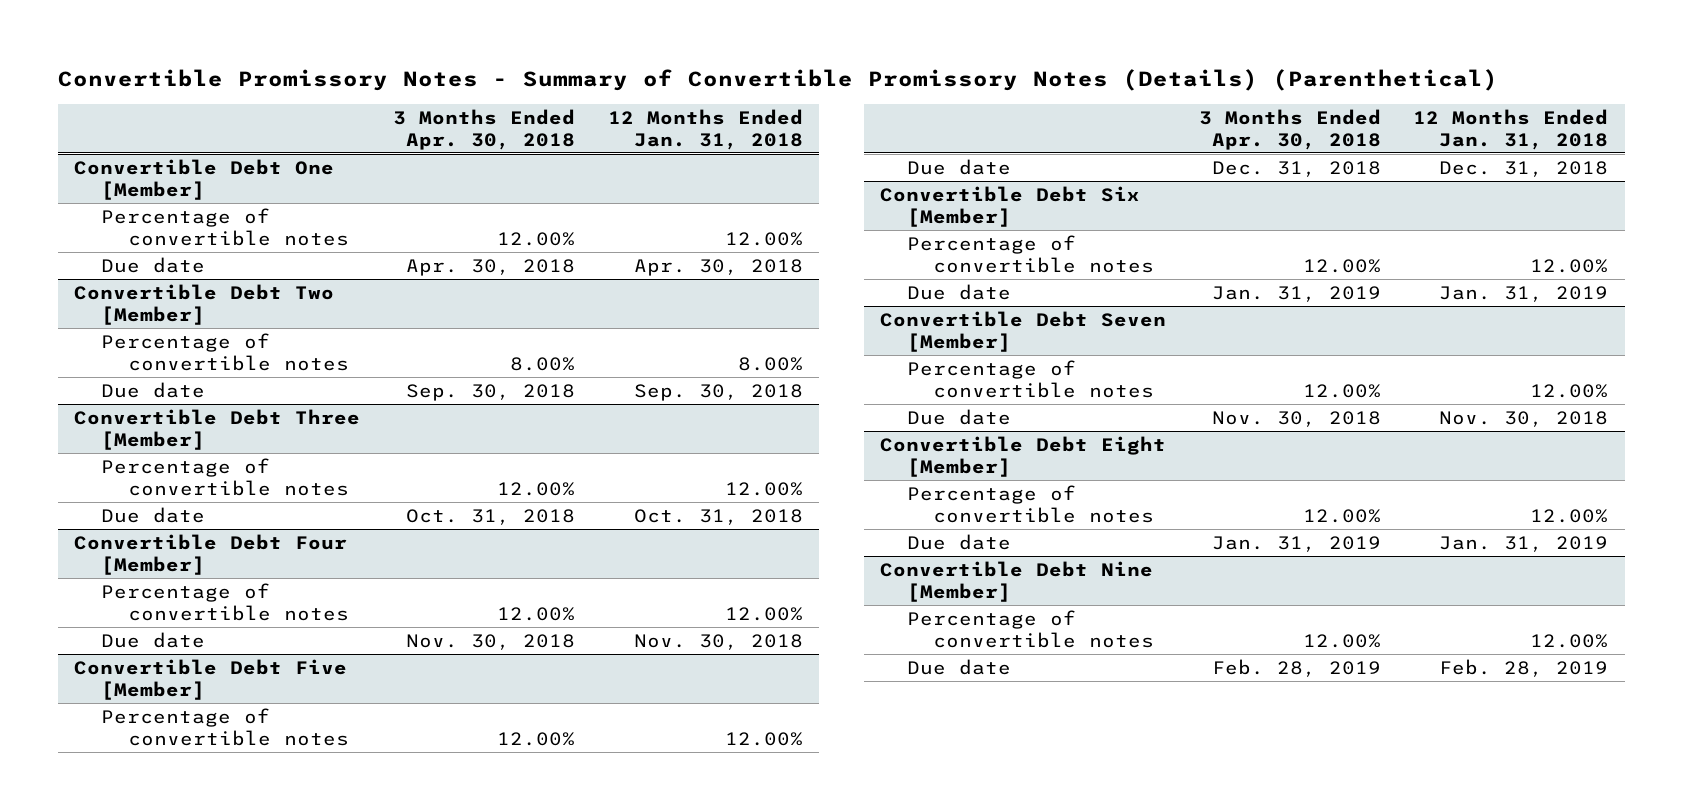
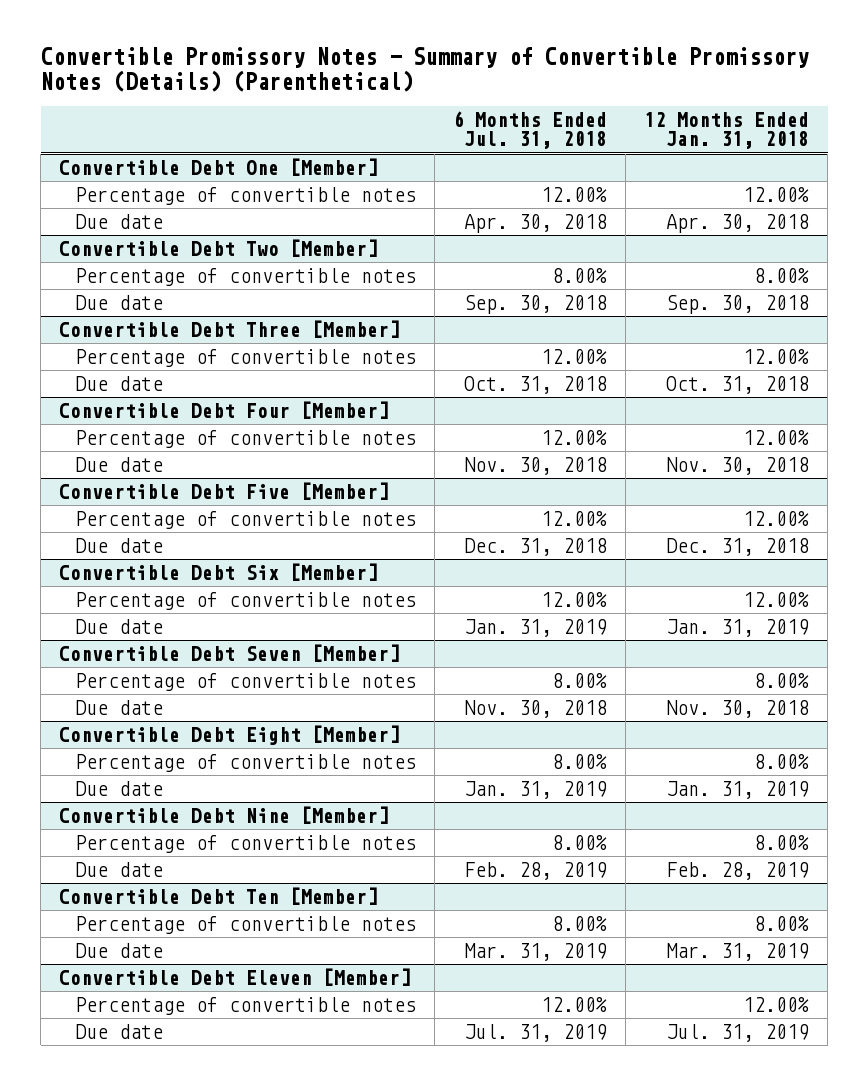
- | 3 Months Ended Apr. 30, 2018 | 12 Months Ended Jan. 31, 2018
+ | 6 Months Ended Jul. 31, 2018 | 12 Months Ended Jan. 31, 2018
@ Convertible Debt Seven [Member]
- Percentage of convertible notes | 12.00% | 12.00%
+ Percentage of convertible notes | 8.00% | 8.00%
@ Convertible Debt Eight [Member]
- Percentage of convertible notes | 12.00% | 12.00%
+ Percentage of convertible notes | 8.00% | 8.00%
@ Convertible Debt Nine [Member]
- Percentage of convertible notes | 12.00% | 12.00%
+ Percentage of convertible notes | 8.00% | 8.00%
+ Convertible Debt Ten [Member]
+ Percentage of convertible notes | 8.00% | 8.00%
+ Due date | Mar. 31, 2019 | Mar. 31, 2019
+ Convertible Debt Eleven [Member]
+ Percentage of convertible notes | 12.00% | 12.00%
+ Due date | Jul. 31, 2019 | Jul. 31, 2019

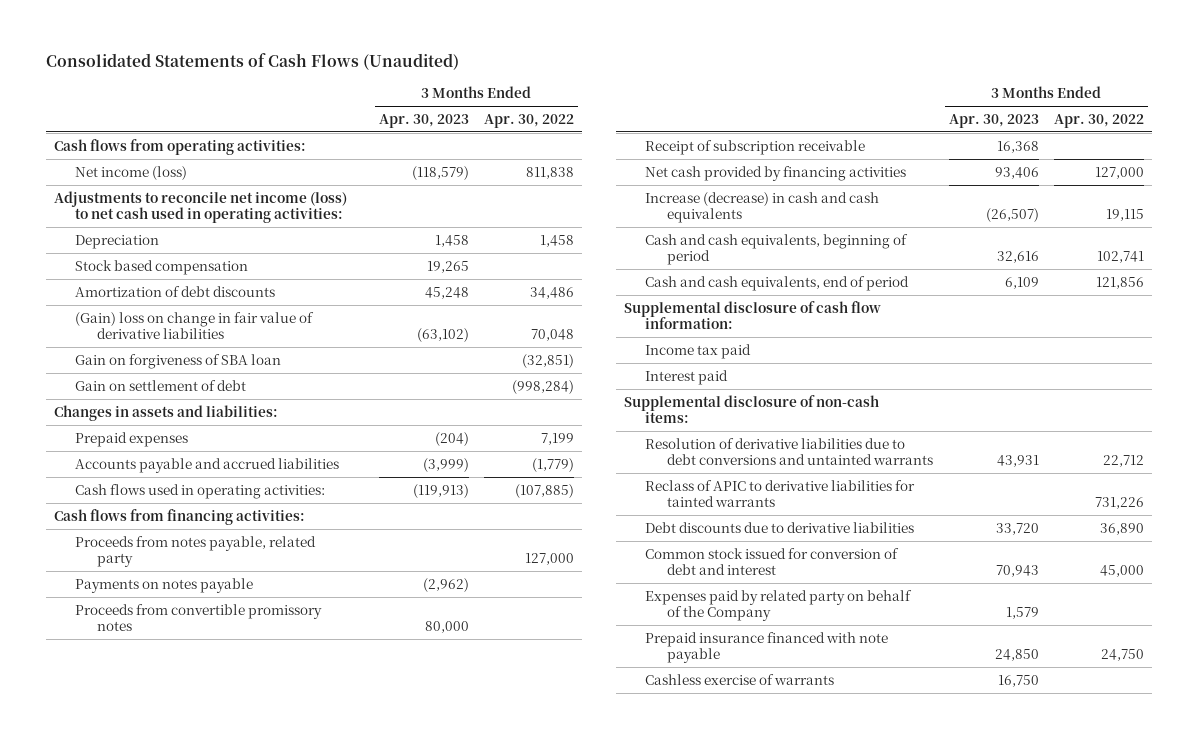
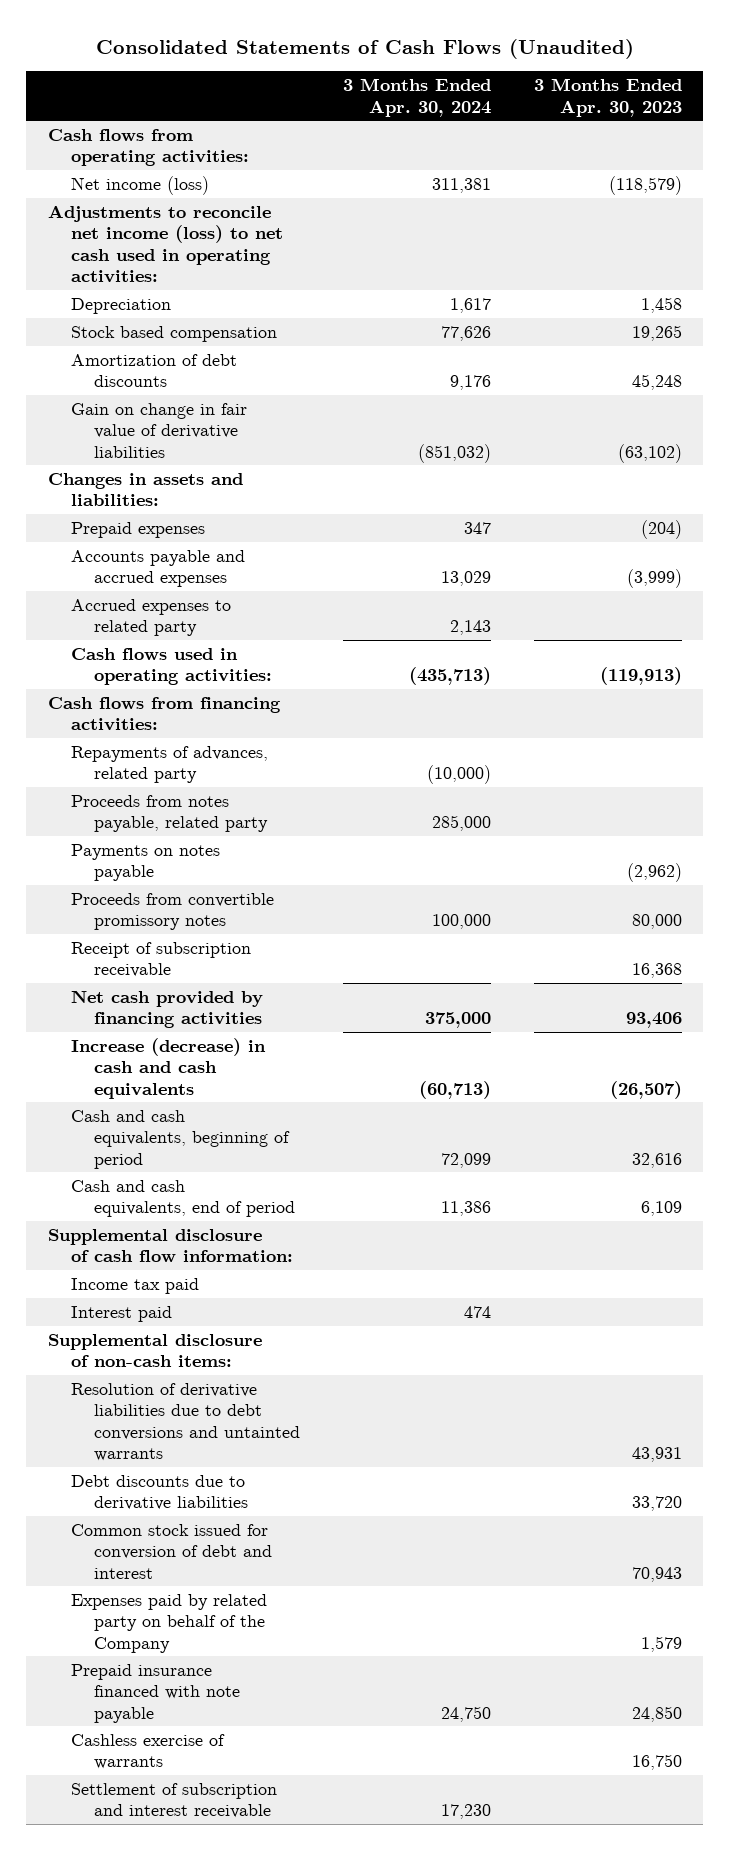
- | 3 Months Ended Apr. 30, 2023 | 3 Months Ended Apr. 30, 2022
+ | 3 Months Ended Apr. 30, 2024 | 3 Months Ended Apr. 30, 2023
- (Gain) loss on change in fair value of derivative liabilities | (63,102) | 70,048
- Gain on forgiveness of SBA loan | | (32,851)
- Gain on settlement of debt | | (998,284)
+ Gain on change in fair value of derivative liabilities | (851,032) | (63,102)
- Accounts payable and accrued liabilities | (3,999) | (1,779)
+ Accounts payable and accrued expenses | 13,029 | (3,999)
+ Accrued expenses to related party | 2,143 |
+ Repayments of advances, related party | (10,000) |
- Reclass of APIC to derivative liabilities for tainted warrants | | 731,226
+ Settlement of subscription and interest receivable | 17,230 |

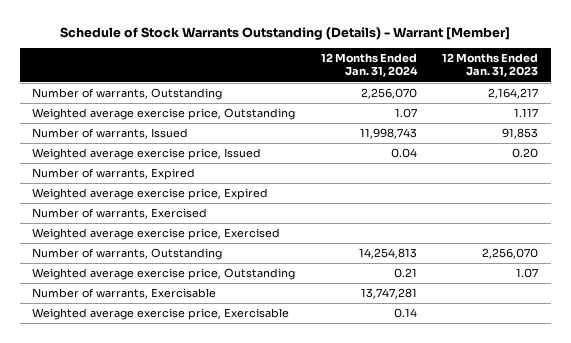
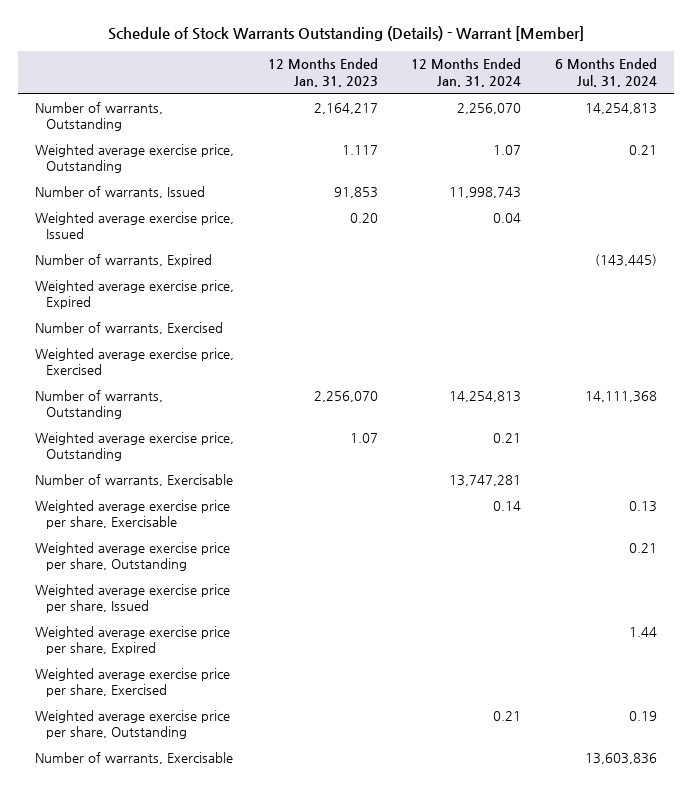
- | 12 Months Ended Jan. 31, 2024 | 12 Months Ended Jan. 31, 2023
+ | 12 Months Ended Jan. 31, 2023 | 12 Months Ended Jan. 31, 2024 | 6 Months Ended Jul. 31, 2024
- Weighted average exercise price, Exercisable | 0.14 |
+ Weighted average exercise price per share, Exercisable | | 0.14 | 0.13
+ Weighted average exercise price per share, Outstanding | | | 0.21
+ Weighted average exercise price per share, Issued
+ Weighted average exercise price per share, Expired | | | 1.44
+ Weighted average exercise price per share, Exercised
+ Weighted average exercise price per share, Outstanding | | 0.21 | 0.19
+ Number of warrants, Exercisable | | | 13,603,836

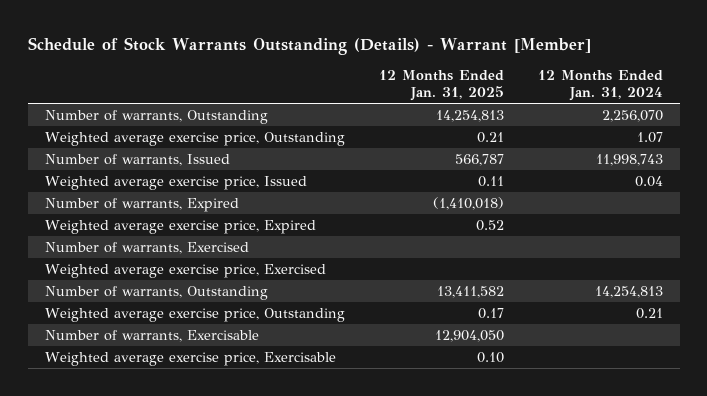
- | 12 Months Ended Jan. 31, 2023 | 12 Months Ended Jan. 31, 2024 | 6 Months Ended Jul. 31, 2024
+ | 12 Months Ended Jan. 31, 2025 | 12 Months Ended Jan. 31, 2024
- Number of warrants, Exercisable | | 13,747,281 |
- Weighted average exercise price per share, Exercisable | | 0.14 | 0.13
- Weighted average exercise price per share, Outstanding | | | 0.21
- Weighted average exercise price per share, Issued
- Weighted average exercise price per share, Expired | | | 1.44
- Weighted average exercise price per share, Exercised
- Weighted average exercise price per share, Outstanding | | 0.21 | 0.19
+ Weighted average exercise price, Exercisable | 0.10 |

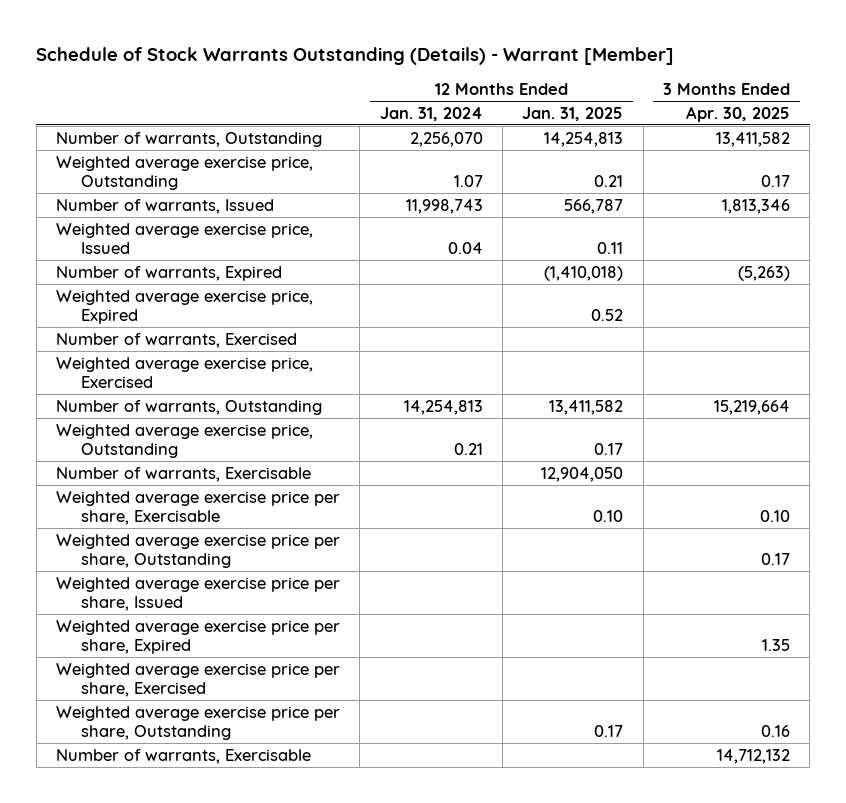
- | 12 Months Ended Jan. 31, 2025 | 12 Months Ended Jan. 31, 2024
+ | 12 Months Ended Jan. 31, 2024 | 12 Months Ended Jan. 31, 2025 | 3 Months Ended Apr. 30, 2025
- Weighted average exercise price, Exercisable | 0.10 |
+ Weighted average exercise price per share, Exercisable | | 0.10 | 0.10
+ Weighted average exercise price per share, Outstanding | | | 0.17
+ Weighted average exercise price per share, Issued
+ Weighted average exercise price per share, Expired | | | 1.35
+ Weighted average exercise price per share, Exercised
+ Weighted average exercise price per share, Outstanding | | 0.17 | 0.16
+ Number of warrants, Exercisable | | | 14,712,132

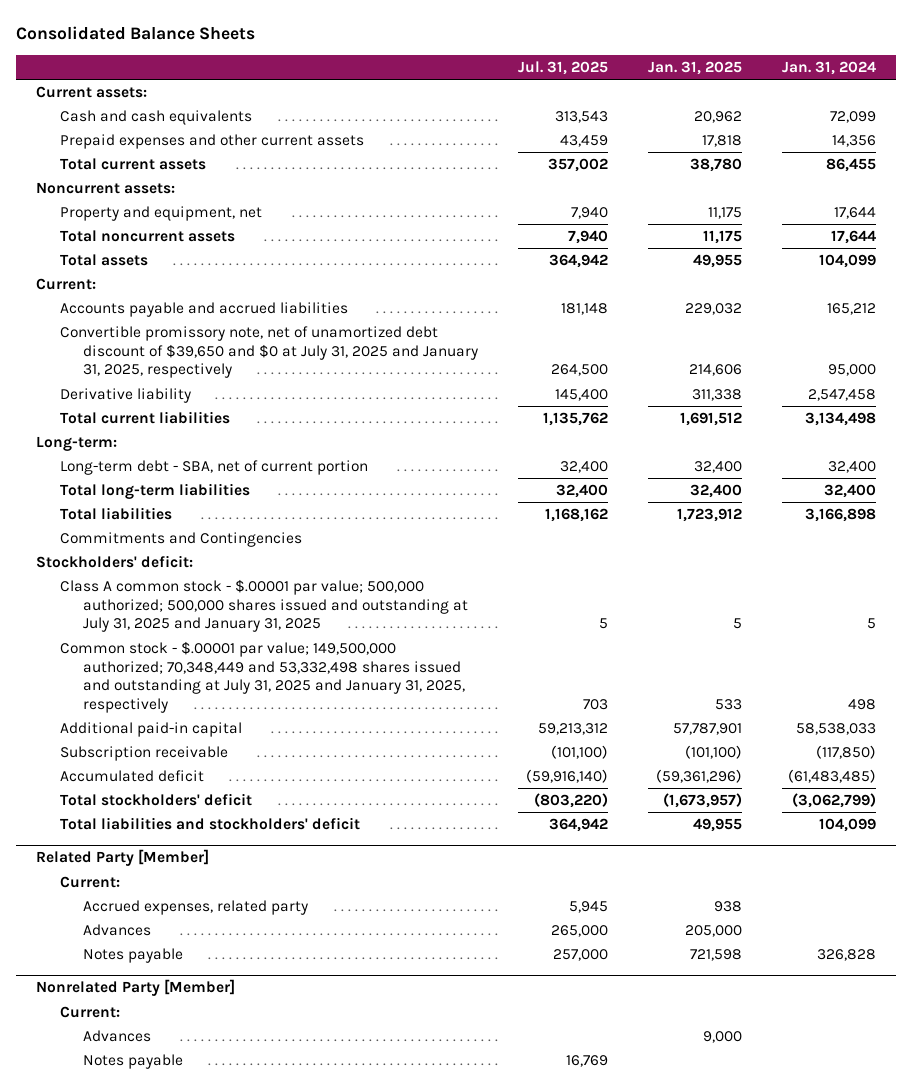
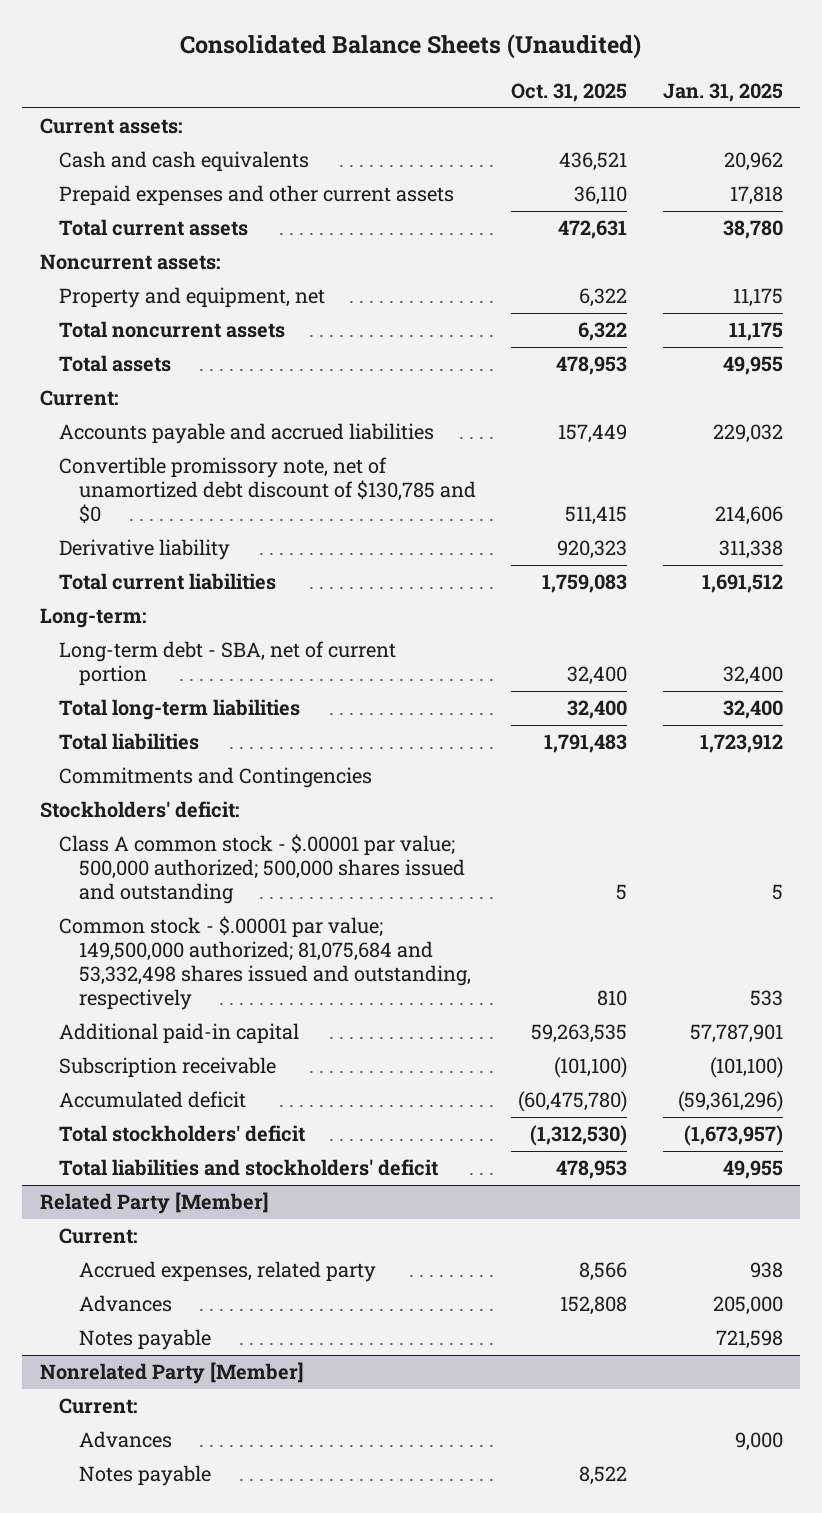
- Consolidated Balance Sheets
+ Consolidated Balance Sheets (Unaudited)
- | Jul. 31, 2025 | Jan. 31, 2025 | Jan. 31, 2024
+ | Oct. 31, 2025 | Jan. 31, 2025
- Convertible promissory note, net of unamortized debt discount of $39,650 and $0 at July 31, 2025 and January 31, 2025, respectively | 264,500 | 214,606 | 95,000
+ Convertible promissory note, net of unamortized debt discount of $130,785 and $0 | 511,415 | 214,606
- Class A common stock - $.00001 par value; 500,000 authorized; 500,000 shares issued and outstanding at July 31, 2025 and January 31, 2025 | 5 | 5 | 5
- Common stock - $.00001 par value; 149,500,000 authorized; 70,348,449 and 53,332,498 shares issued and outstanding at July 31, 2025 and January 31, 2025, respectively | 703 | 533 | 498
+ Class A common stock - $.00001 par value; 500,000 authorized; 500,000 shares issued and outstanding | 5 | 5
+ Common stock - $.00001 par value; 149,500,000 authorized; 81,075,684 and 53,332,498 shares issued and outstanding, respectively | 810 | 533

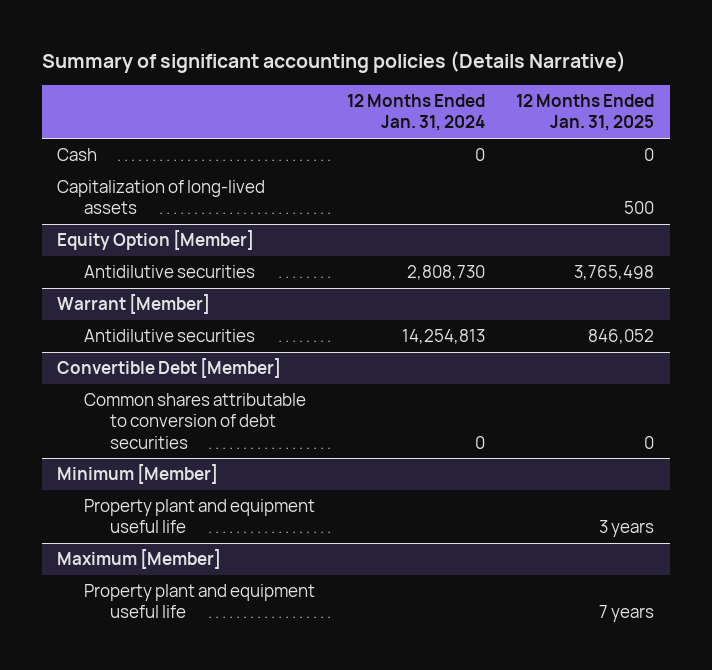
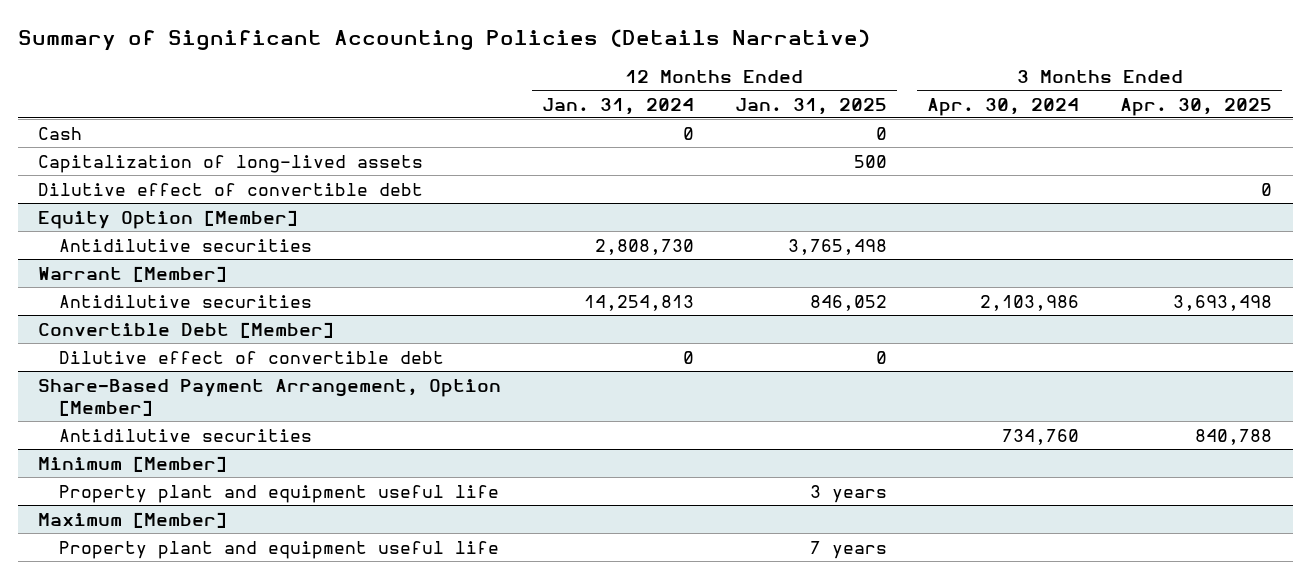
- Summary of significant accounting policies (Details Narrative)
+ Summary of Significant Accounting Policies (Details Narrative)
- | 12 Months Ended Jan. 31, 2024 | 12 Months Ended Jan. 31, 2025
+ | 12 Months Ended Jan. 31, 2024 | 12 Months Ended Jan. 31, 2025 | 3 Months Ended Apr. 30, 2024 | 3 Months Ended Apr. 30, 2025
+ Dilutive effect of convertible debt | | | | 0
@ Convertible Debt [Member]
- Common shares attributable to conversion of debt securities | 0 | 0
+ Dilutive effect of convertible debt | 0 | 0 | |
+ Share-Based Payment Arrangement, Option [Member]
+ Antidilutive securities | | | 734,760 | 840,788

